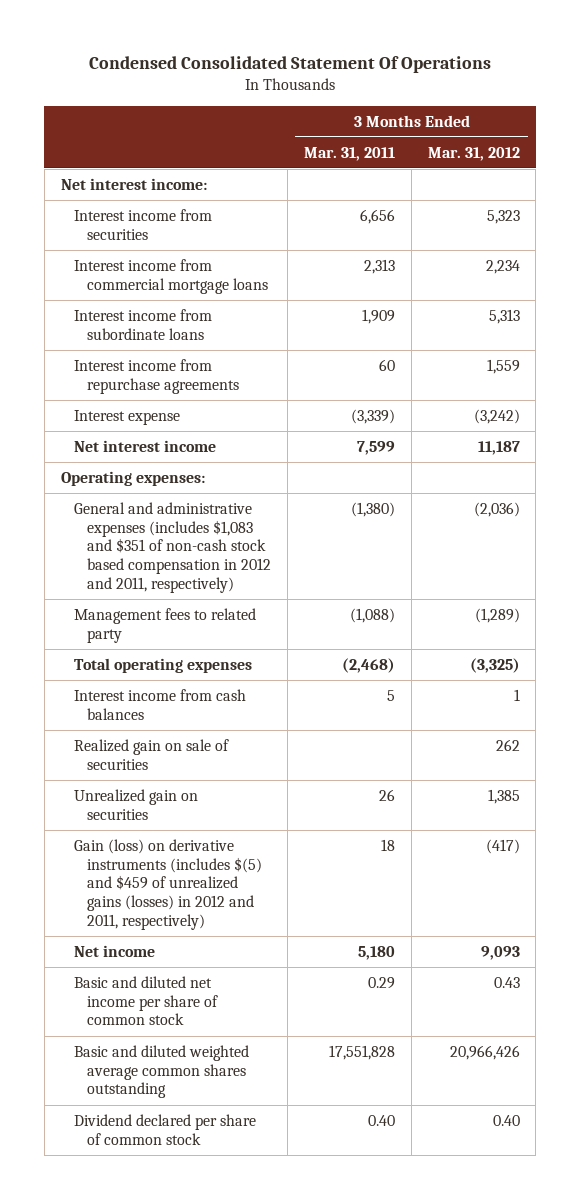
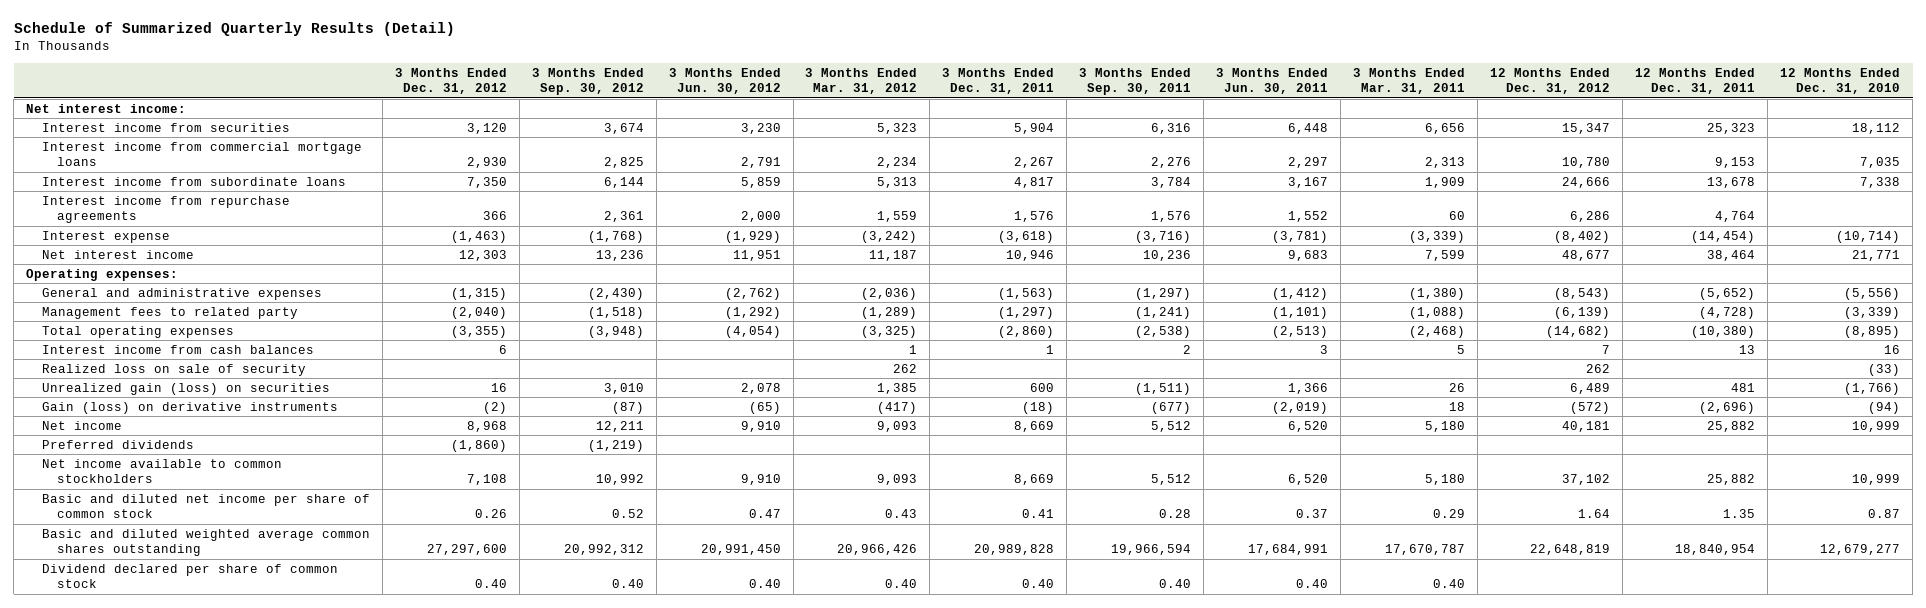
- Condensed Consolidated Statement Of Operations
+ Schedule of Summarized Quarterly Results (Detail)
- | 3 Months Ended Mar. 31, 2011 | 3 Months Ended Mar. 31, 2012
+ | 3 Months Ended Dec. 31, 2012 | 3 Months Ended Sep. 30, 2012 | 3 Months Ended Jun. 30, 2012 | 3 Months Ended Mar. 31, 2012 | 3 Months Ended Dec. 31, 2011 | 3 Months Ended Sep. 30, 2011 | 3 Months Ended Jun. 30, 2011 | 3 Months Ended Mar. 31, 2011 | 12 Months Ended Dec. 31, 2012 | 12 Months Ended Dec. 31, 2011 | 12 Months Ended Dec. 31, 2010
- General and administrative expenses (includes $1,083 and $351 of non-cash stock based compensation in 2012 and 2011, respectively) | (1,380) | (2,036)
+ General and administrative expenses | (1,315) | (2,430) | (2,762) | (2,036) | (1,563) | (1,297) | (1,412) | (1,380) | (8,543) | (5,652) | (5,556)
- Realized gain on sale of securities | | 262
- Unrealized gain on securities | 26 | 1,385
- Gain (loss) on derivative instruments (includes $(5) and $459 of unrealized gains (losses) in 2012 and 2011, respectively) | 18 | (417)
+ Realized loss on sale of security | | | | 262 | | | | | 262 | | (33)
+ Unrealized gain (loss) on securities | 16 | 3,010 | 2,078 | 1,385 | 600 | (1,511) | 1,366 | 26 | 6,489 | 481 | (1,766)
+ Gain (loss) on derivative instruments | (2) | (87) | (65) | (417) | (18) | (677) | (2,019) | 18 | (572) | (2,696) | (94)
+ Preferred dividends | (1,860) | (1,219) | | | | | | | | |
+ Net income available to common stockholders | 7,108 | 10,992 | 9,910 | 9,093 | 8,669 | 5,512 | 6,520 | 5,180 | 37,102 | 25,882 | 10,999
- Basic and diluted weighted average common shares outstanding | 17,551,828 | 20,966,426
+ Basic and diluted weighted average common shares outstanding | 27,297,600 | 20,992,312 | 20,991,450 | 20,966,426 | 20,989,828 | 19,966,594 | 17,684,991 | 17,670,787 | 22,648,819 | 18,840,954 | 12,679,277

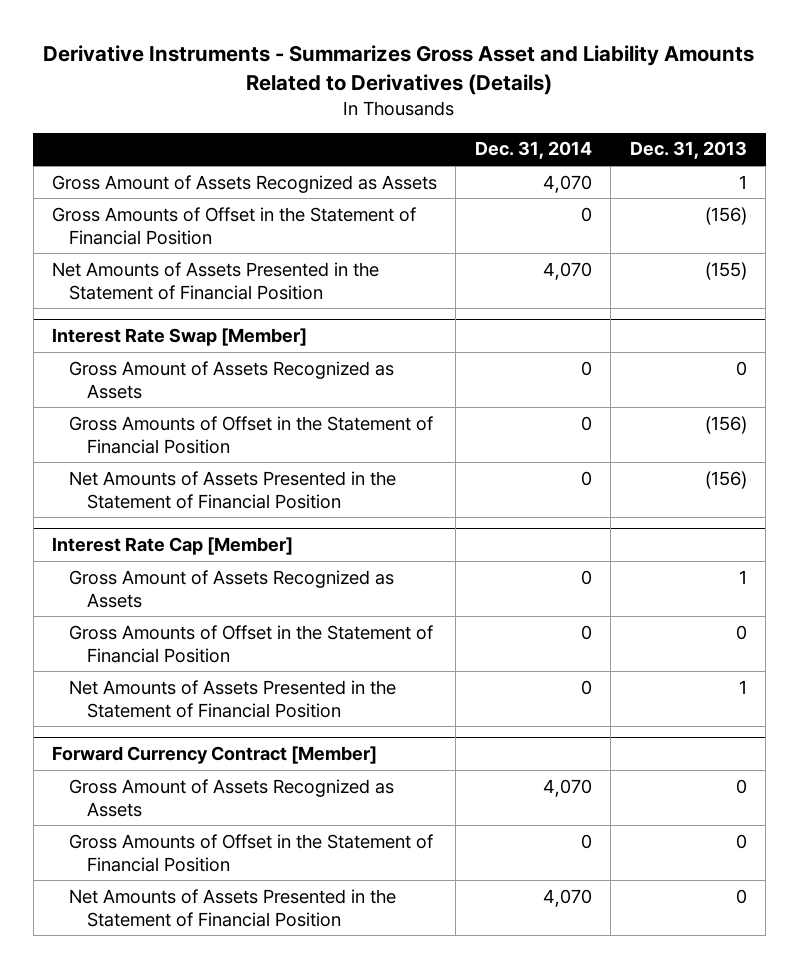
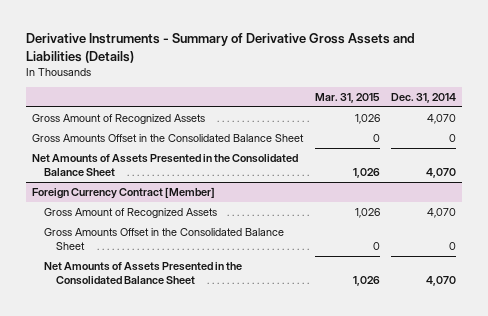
- Derivative Instruments - Summarizes Gross Asset and Liability Amounts Related to Derivatives (Details)
+ Derivative Instruments - Summary of Derivative Gross Assets and Liabilities (Details)
- | Dec. 31, 2014 | Dec. 31, 2013
+ | Mar. 31, 2015 | Dec. 31, 2014
- Gross Amount of Assets Recognized as Assets | 4,070 | 1
- Gross Amounts of Offset in the Statement of Financial Position | 0 | (156)
- Net Amounts of Assets Presented in the Statement of Financial Position | 4,070 | (155)
- Interest Rate Swap [Member]
- Gross Amount of Assets Recognized as Assets | 0 | 0
- Gross Amounts of Offset in the Statement of Financial Position | 0 | (156)
- Net Amounts of Assets Presented in the Statement of Financial Position | 0 | (156)
- Interest Rate Cap [Member]
- Gross Amount of Assets Recognized as Assets | 0 | 1
- Gross Amounts of Offset in the Statement of Financial Position | 0 | 0
- Net Amounts of Assets Presented in the Statement of Financial Position | 0 | 1
- Forward Currency Contract [Member]
- Gross Amount of Assets Recognized as Assets | 4,070 | 0
- Gross Amounts of Offset in the Statement of Financial Position | 0 | 0
- Net Amounts of Assets Presented in the Statement of Financial Position | 4,070 | 0
+ Gross Amount of Recognized Assets | 1,026 | 4,070
+ Gross Amounts Offset in the Consolidated Balance Sheet | 0 | 0
+ Net Amounts of Assets Presented in the Consolidated Balance Sheet | 1,026 | 4,070
+ Foreign Currency Contract [Member]
+ Gross Amount of Recognized Assets | 1,026 | 4,070
+ Gross Amounts Offset in the Consolidated Balance Sheet | 0 | 0
+ Net Amounts of Assets Presented in the Consolidated Balance Sheet | 1,026 | 4,070

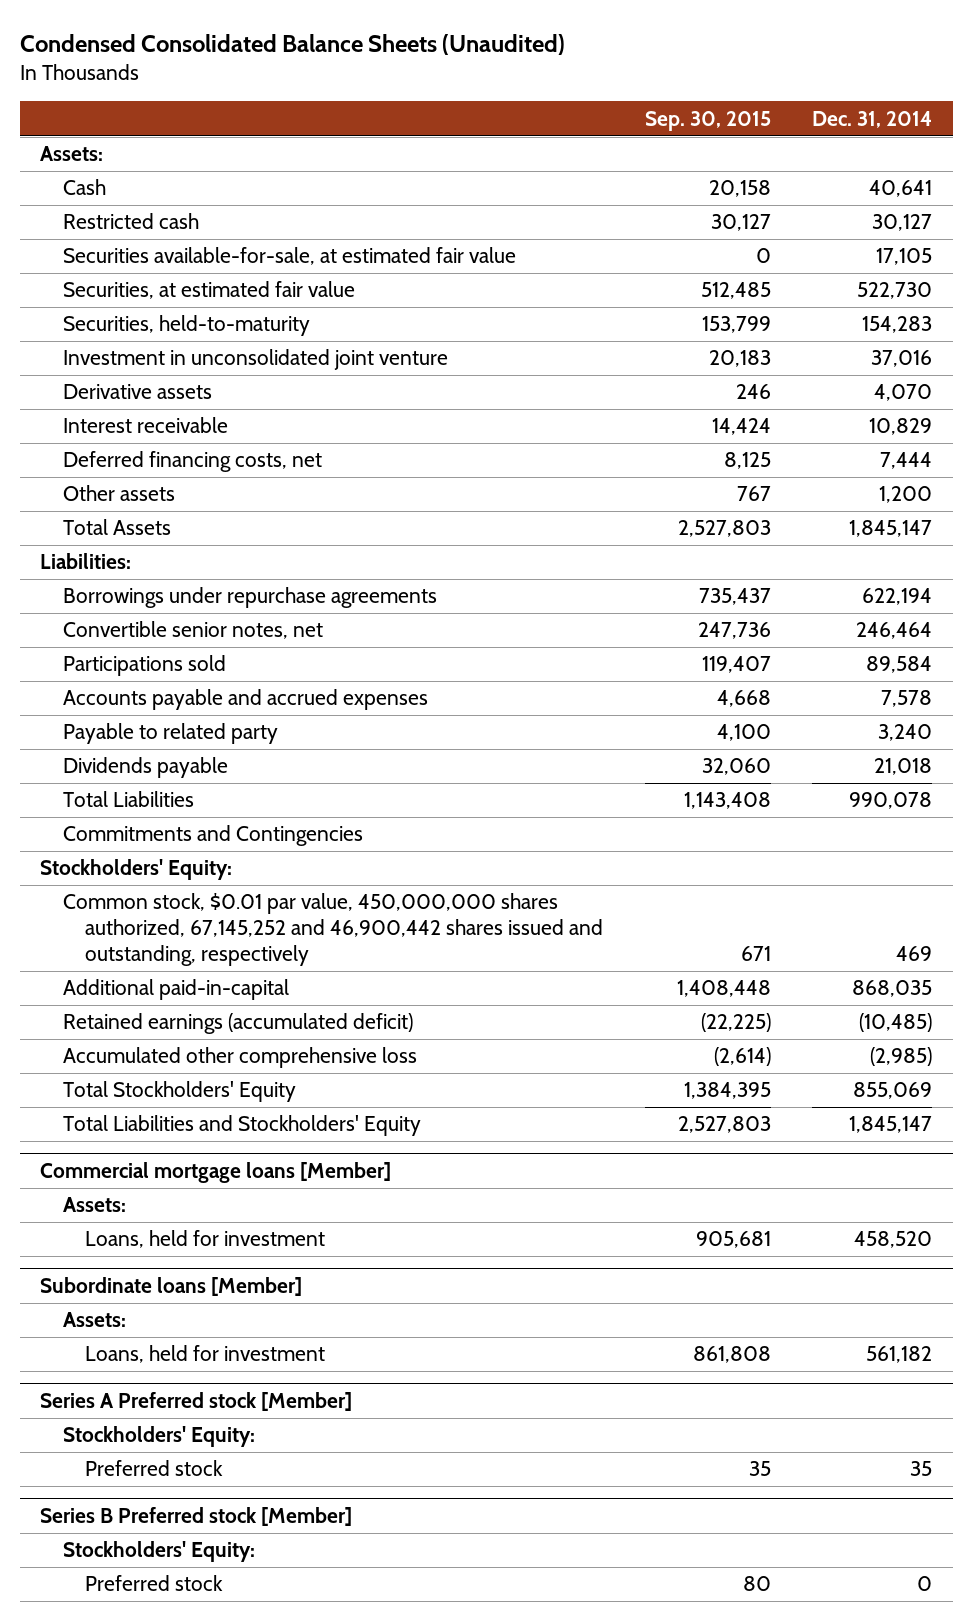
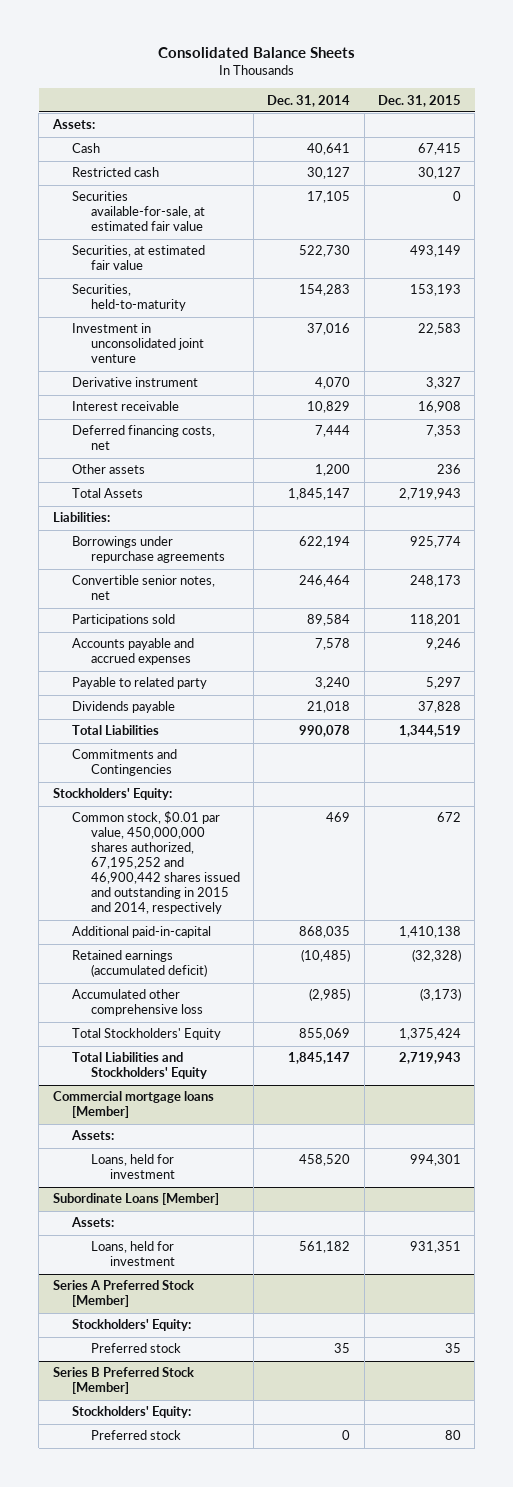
- Condensed Consolidated Balance Sheets (Unaudited)
+ Consolidated Balance Sheets
- | Sep. 30, 2015 | Dec. 31, 2014
+ | Dec. 31, 2014 | Dec. 31, 2015
- Derivative assets | 246 | 4,070
+ Derivative instrument | 4,070 | 3,327
- Common stock, $0.01 par value, 450,000,000 shares authorized, 67,145,252 and 46,900,442 shares issued and outstanding, respectively | 671 | 469
+ Common stock, $0.01 par value, 450,000,000 shares authorized, 67,195,252 and 46,900,442 shares issued and outstanding in 2015 and 2014, respectively | 469 | 672
- Subordinate loans [Member]
+ Subordinate Loans [Member]
- Series A Preferred stock [Member]
+ Series A Preferred Stock [Member]
- Series B Preferred stock [Member]
+ Series B Preferred Stock [Member]

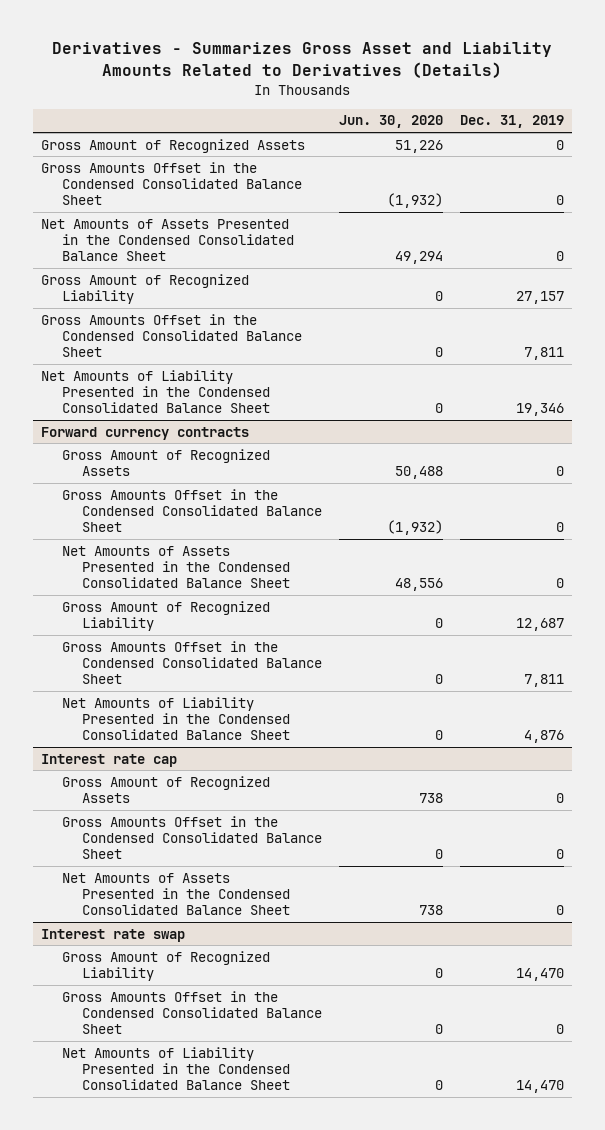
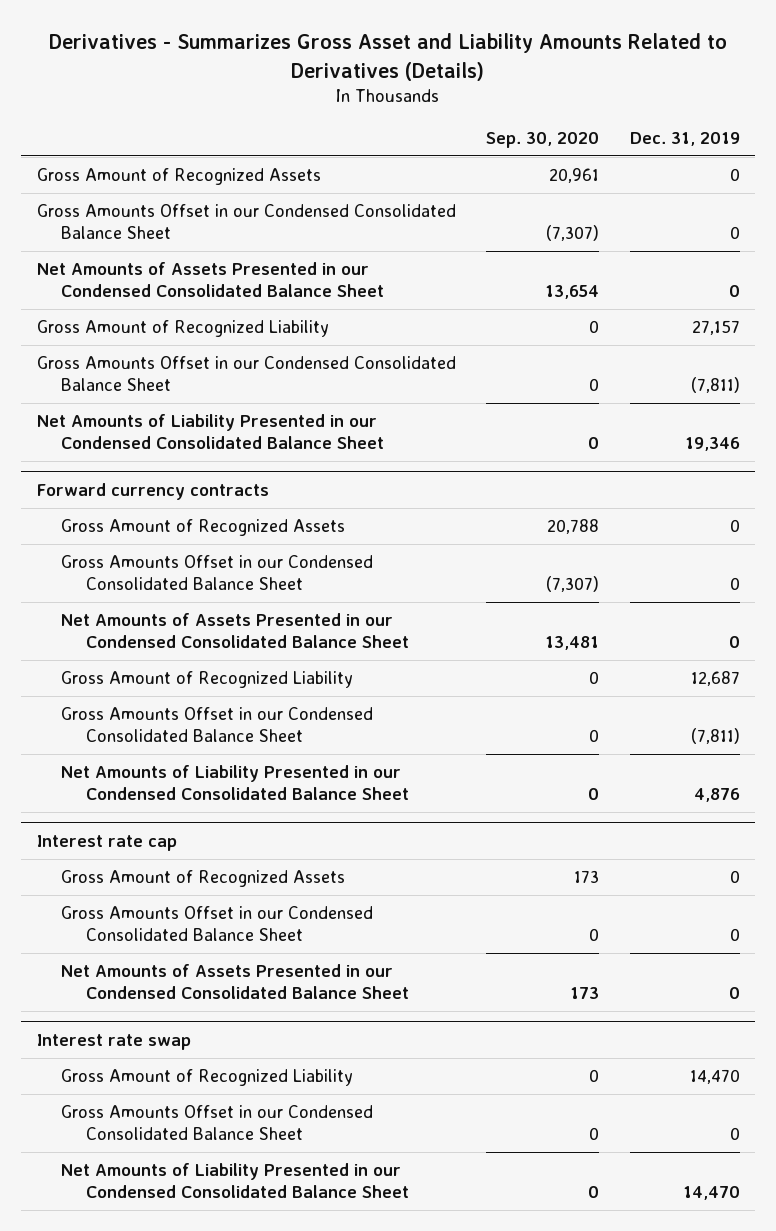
- | Jun. 30, 2020 | Dec. 31, 2019
+ | Sep. 30, 2020 | Dec. 31, 2019
- Gross Amounts Offset in the Condensed Consolidated Balance Sheet | (1,932) | 0
- Net Amounts of Assets Presented in the Condensed Consolidated Balance Sheet | 49,294 | 0
+ Gross Amounts Offset in our Condensed Consolidated Balance Sheet | (7,307) | 0
+ Net Amounts of Assets Presented in our Condensed Consolidated Balance Sheet | 13,654 | 0
- Gross Amounts Offset in the Condensed Consolidated Balance Sheet | 0 | 7,811
- Net Amounts of Liability Presented in the Condensed Consolidated Balance Sheet | 0 | 19,346
+ Gross Amounts Offset in our Condensed Consolidated Balance Sheet | 0 | (7,811)
+ Net Amounts of Liability Presented in our Condensed Consolidated Balance Sheet | 0 | 19,346
@ Forward currency contracts
- Gross Amounts Offset in the Condensed Consolidated Balance Sheet | (1,932) | 0
- Net Amounts of Assets Presented in the Condensed Consolidated Balance Sheet | 48,556 | 0
+ Gross Amounts Offset in our Condensed Consolidated Balance Sheet | (7,307) | 0
+ Net Amounts of Assets Presented in our Condensed Consolidated Balance Sheet | 13,481 | 0
- Gross Amounts Offset in the Condensed Consolidated Balance Sheet | 0 | 7,811
- Net Amounts of Liability Presented in the Condensed Consolidated Balance Sheet | 0 | 4,876
+ Gross Amounts Offset in our Condensed Consolidated Balance Sheet | 0 | (7,811)
+ Net Amounts of Liability Presented in our Condensed Consolidated Balance Sheet | 0 | 4,876
@ Interest rate cap
- Gross Amounts Offset in the Condensed Consolidated Balance Sheet | 0 | 0
- Net Amounts of Assets Presented in the Condensed Consolidated Balance Sheet | 738 | 0
+ Gross Amounts Offset in our Condensed Consolidated Balance Sheet | 0 | 0
+ Net Amounts of Assets Presented in our Condensed Consolidated Balance Sheet | 173 | 0
@ Interest rate swap
- Gross Amounts Offset in the Condensed Consolidated Balance Sheet | 0 | 0
- Net Amounts of Liability Presented in the Condensed Consolidated Balance Sheet | 0 | 14,470
+ Gross Amounts Offset in our Condensed Consolidated Balance Sheet | 0 | 0
+ Net Amounts of Liability Presented in our Condensed Consolidated Balance Sheet | 0 | 14,470

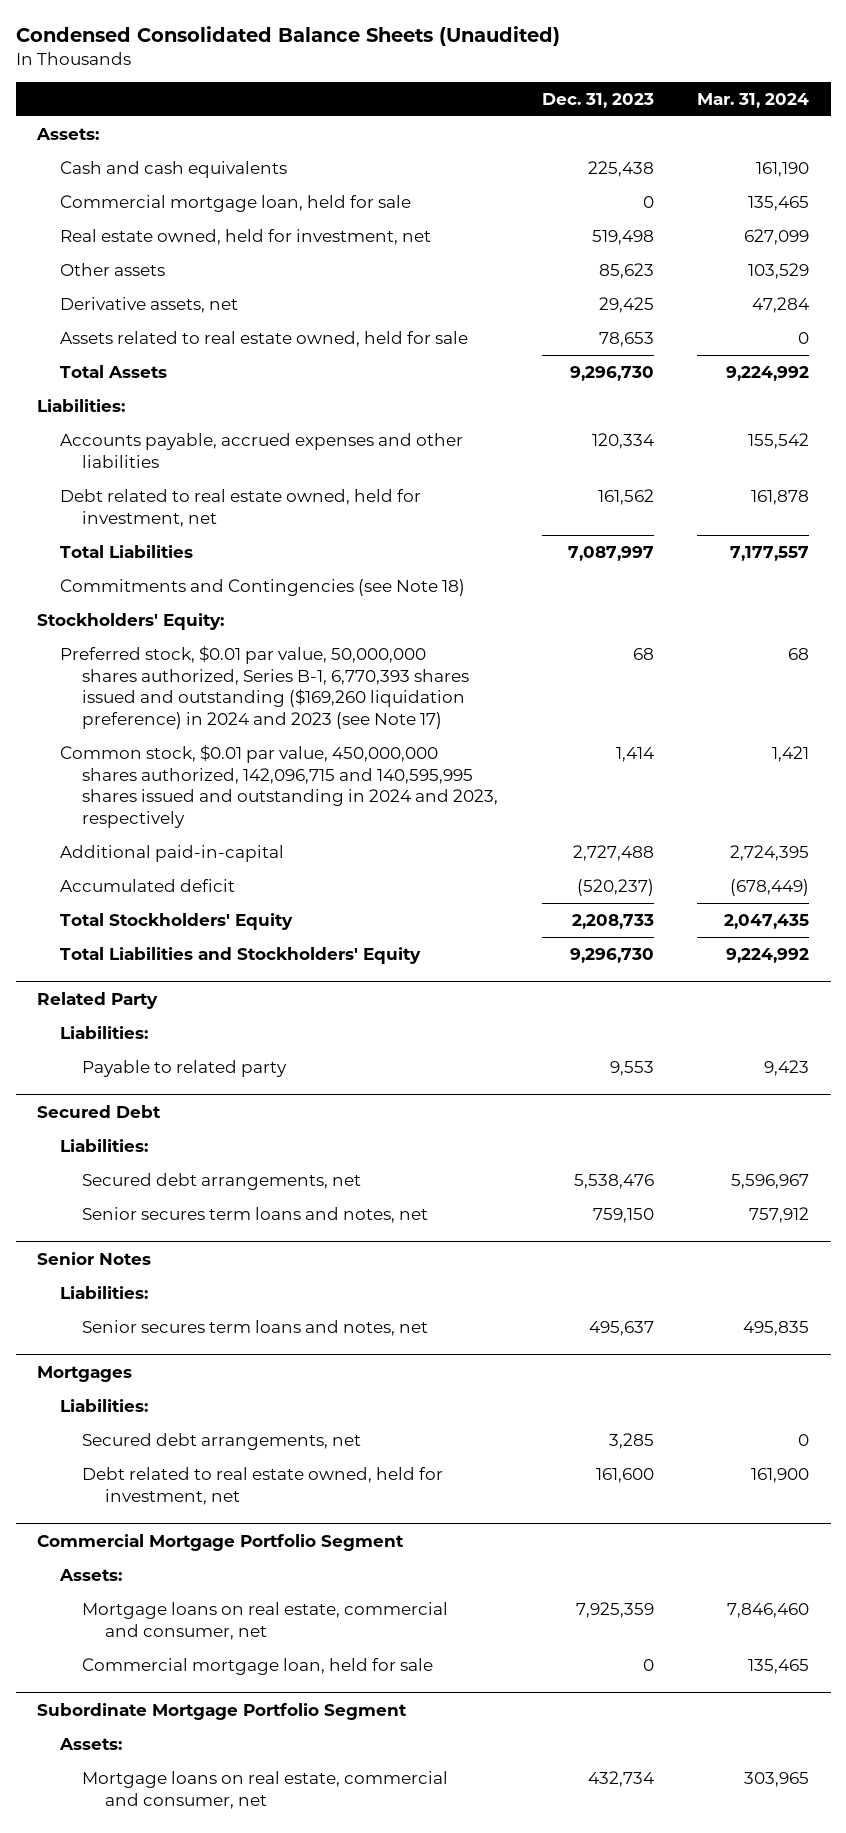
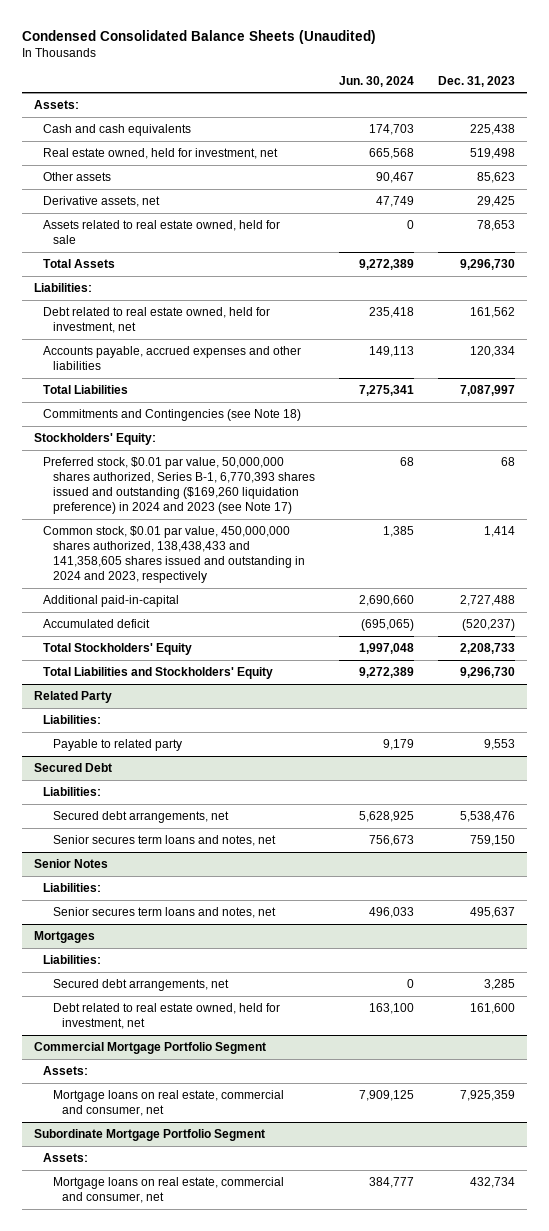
- | Dec. 31, 2023 | Mar. 31, 2024
+ | Jun. 30, 2024 | Dec. 31, 2023
- Commercial mortgage loan, held for sale | 0 | 135,465
moved down: Accounts payable, accrued expenses and other liabilities | 149,113 | 120,334
- Common stock, $0.01 par value, 450,000,000 shares authorized, 142,096,715 and 140,595,995 shares issued and outstanding in 2024 and 2023, respectively | 1,414 | 1,421
+ Common stock, $0.01 par value, 450,000,000 shares authorized, 138,438,433 and 141,358,605 shares issued and outstanding in 2024 and 2023, respectively | 1,385 | 1,414
@ Commercial Mortgage Portfolio Segment
- Commercial mortgage loan, held for sale | 0 | 135,465

